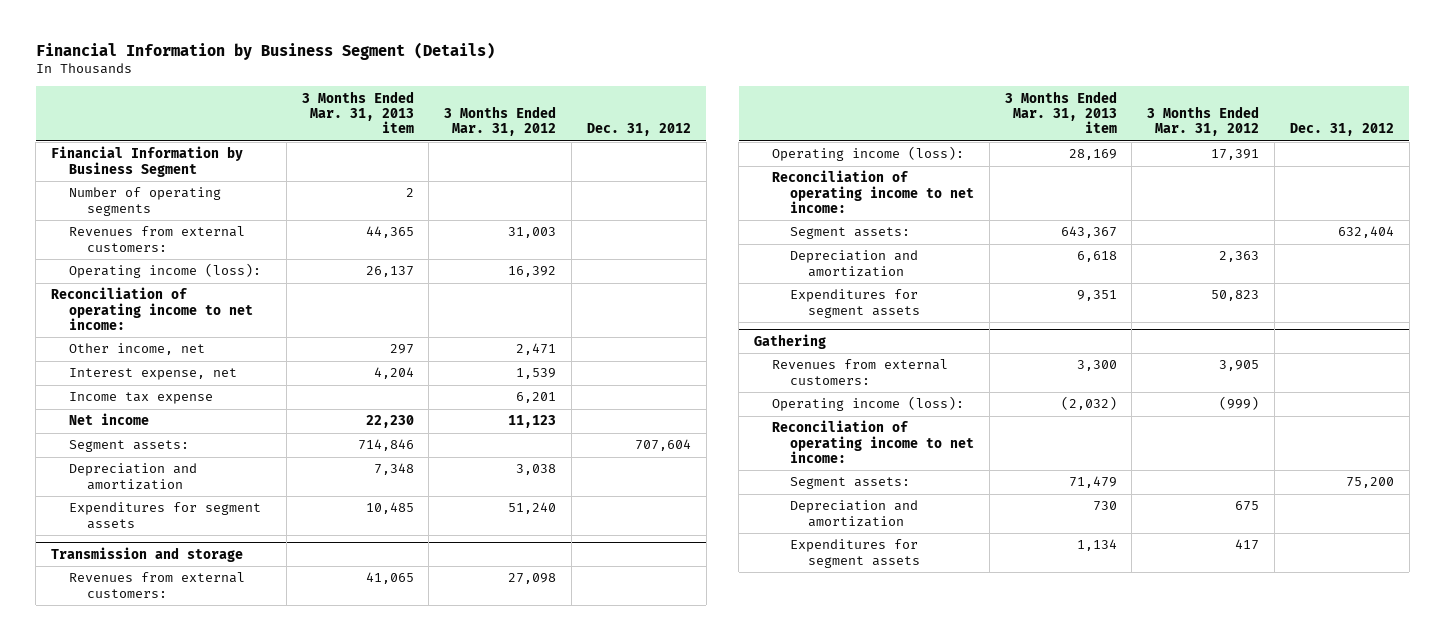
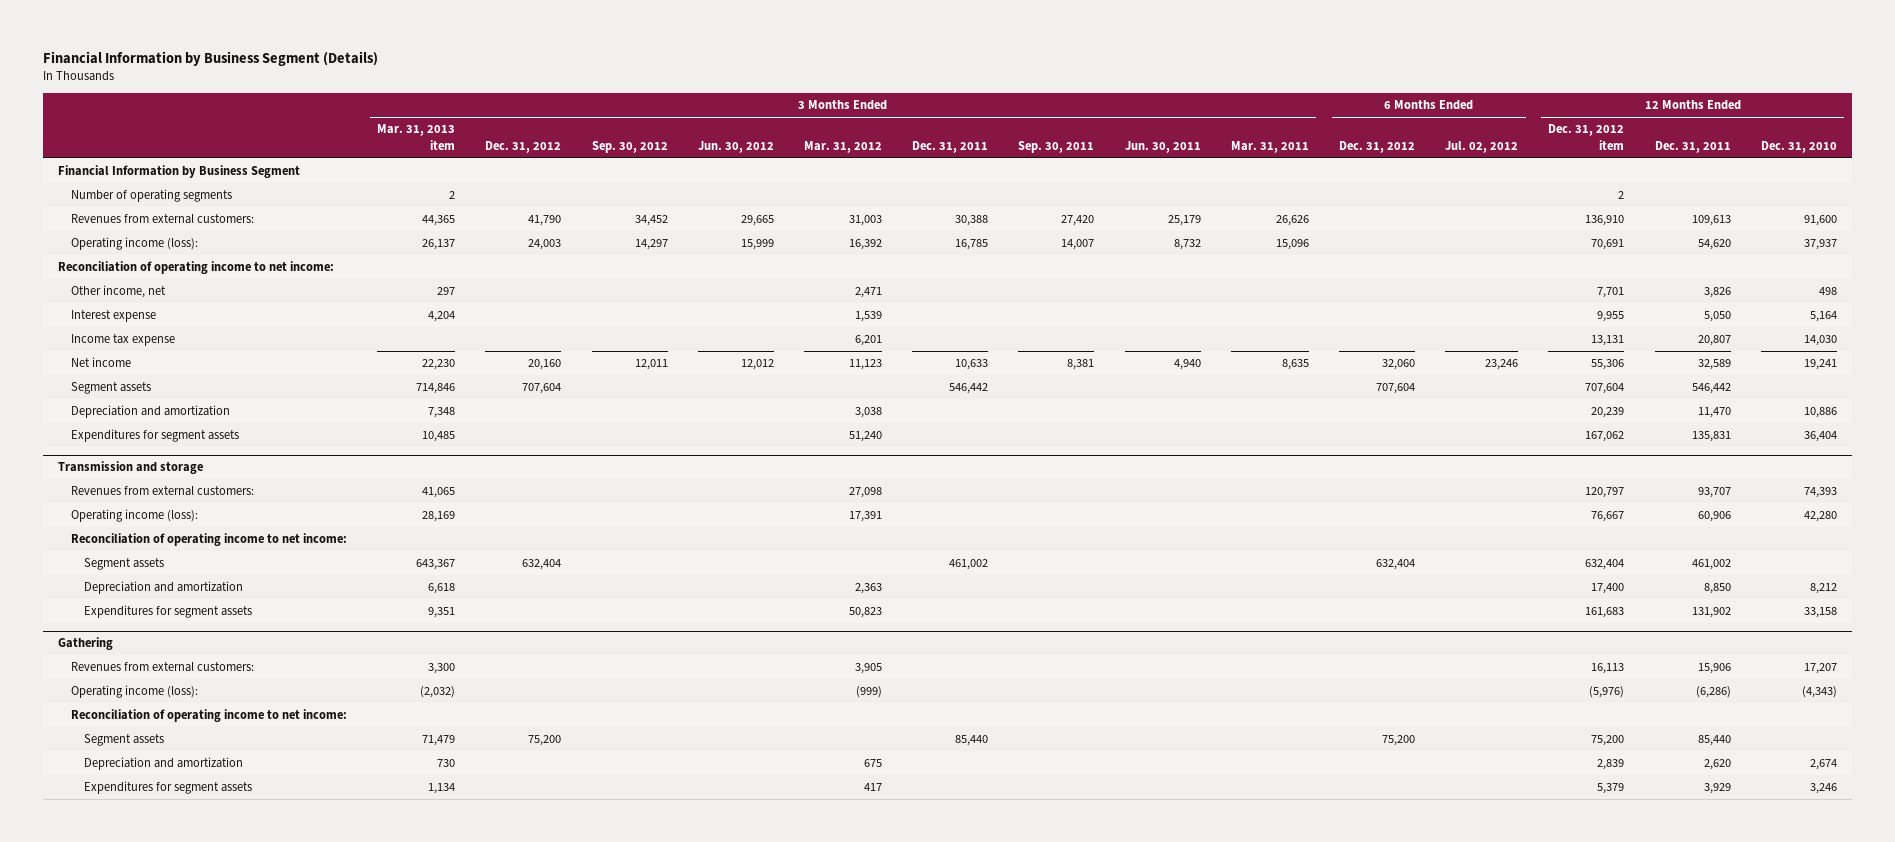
- | 3 Months Ended Mar. 31, 2013 item | 3 Months Ended Mar. 31, 2012 | Dec. 31, 2012
+ | 3 Months Ended Mar. 31, 2013 item | 3 Months Ended Dec. 31, 2012 | 3 Months Ended Sep. 30, 2012 | 3 Months Ended Jun. 30, 2012 | 3 Months Ended Mar. 31, 2012 | 3 Months Ended Dec. 31, 2011 | 3 Months Ended Sep. 30, 2011 | 3 Months Ended Jun. 30, 2011 | 3 Months Ended Mar. 31, 2011 | 6 Months Ended Dec. 31, 2012 | 6 Months Ended Jul. 02, 2012 | 12 Months Ended Dec. 31, 2012 item | 12 Months Ended Dec. 31, 2011 | 12 Months Ended Dec. 31, 2010
- Interest expense, net | 4,204 | 1,539 |
+ Interest expense | 4,204 | | | | 1,539 | | | | | | | 9,955 | 5,050 | 5,164
- Segment assets: | 714,846 | | 707,604
+ Segment assets | 714,846 | 707,604 | | | | 546,442 | | | | 707,604 | | 707,604 | 546,442 |
@ Transmission and storage
- Segment assets: | 643,367 | | 632,404
+ Segment assets | 643,367 | 632,404 | | | | 461,002 | | | | 632,404 | | 632,404 | 461,002 |
@ Gathering
- Segment assets: | 71,479 | | 75,200
+ Segment assets | 71,479 | 75,200 | | | | 85,440 | | | | 75,200 | | 75,200 | 85,440 |

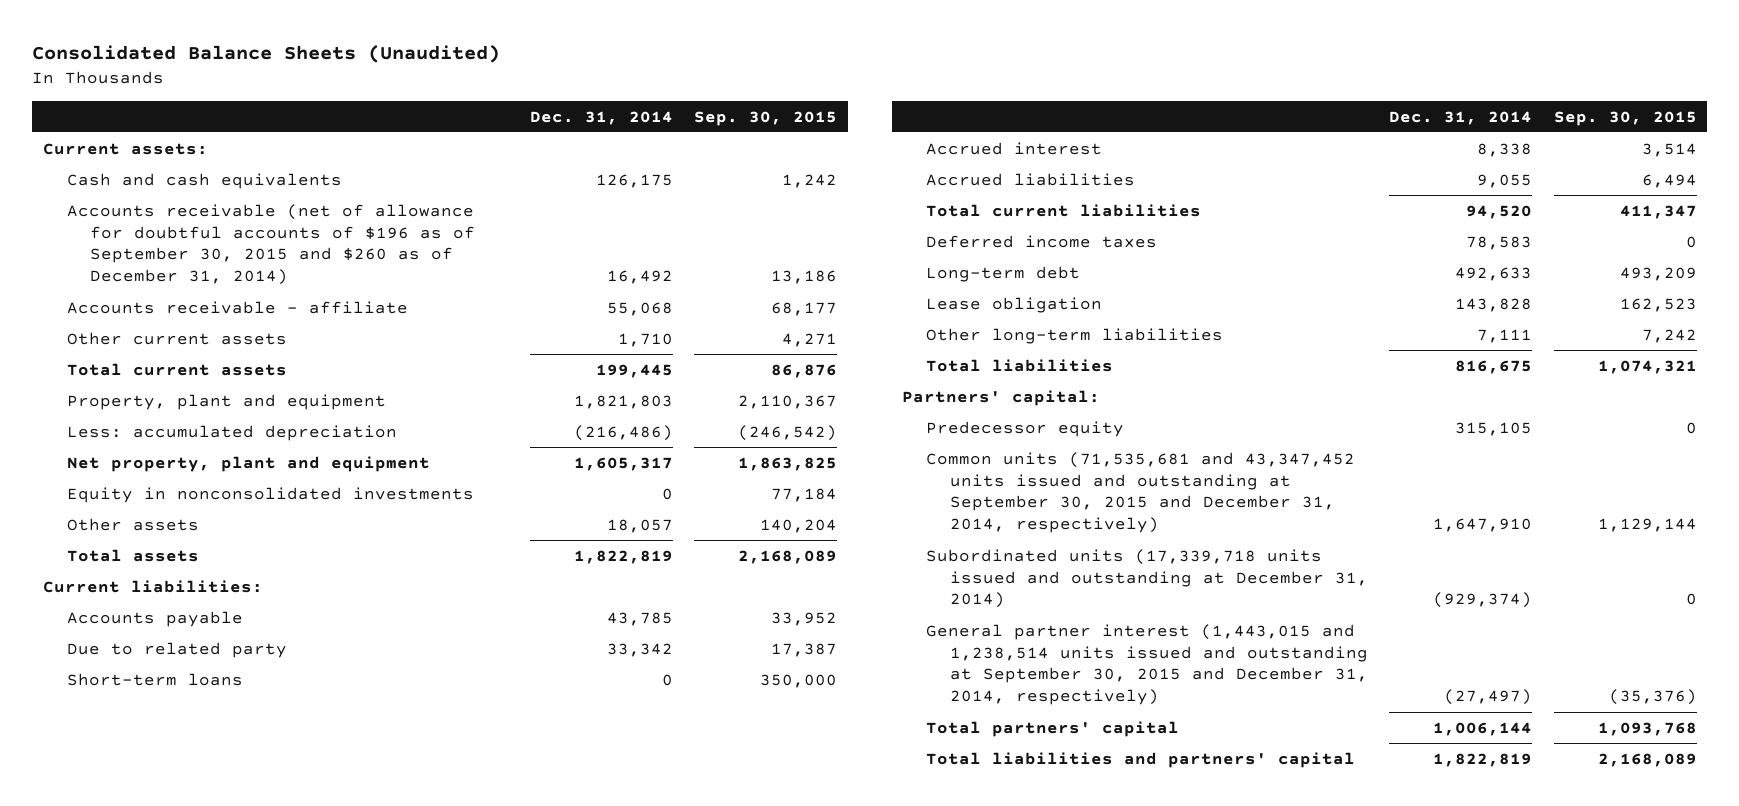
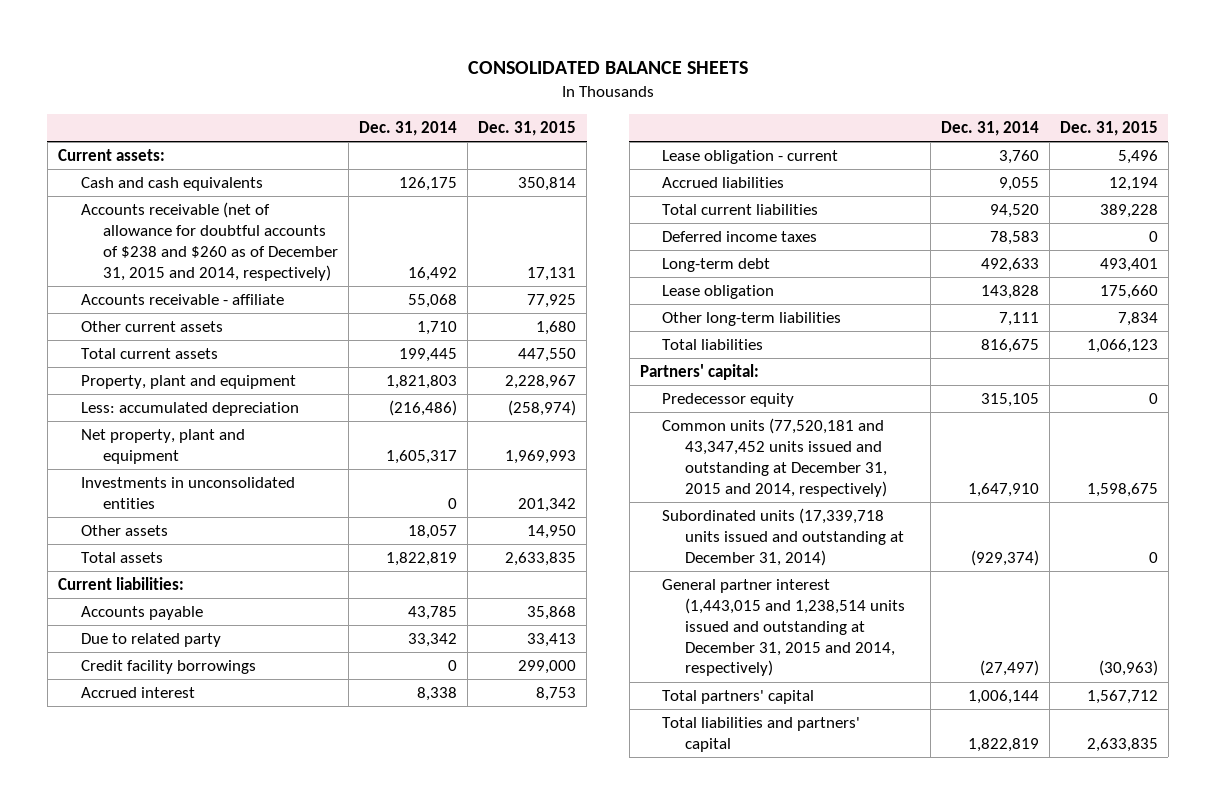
- Consolidated Balance Sheets (Unaudited)
+ CONSOLIDATED BALANCE SHEETS
- | Dec. 31, 2014 | Sep. 30, 2015
+ | Dec. 31, 2014 | Dec. 31, 2015
- Accounts receivable (net of allowance for doubtful accounts of $196 as of September 30, 2015 and $260 as of December 31, 2014) | 16,492 | 13,186
+ Accounts receivable (net of allowance for doubtful accounts of $238 and $260 as of December 31, 2015 and 2014, respectively) | 16,492 | 17,131
- Equity in nonconsolidated investments | 0 | 77,184
+ Investments in unconsolidated entities | 0 | 201,342
- Short-term loans | 0 | 350,000
+ Credit facility borrowings | 0 | 299,000
+ Lease obligation - current | 3,760 | 5,496
- Common units (71,535,681 and 43,347,452 units issued and outstanding at September 30, 2015 and December 31, 2014, respectively) | 1,647,910 | 1,129,144
+ Common units (77,520,181 and 43,347,452 units issued and outstanding at December 31, 2015 and 2014, respectively) | 1,647,910 | 1,598,675
- General partner interest (1,443,015 and 1,238,514 units issued and outstanding at September 30, 2015 and December 31, 2014, respectively) | (27,497) | (35,376)
+ General partner interest (1,443,015 and 1,238,514 units issued and outstanding at December 31, 2015 and 2014, respectively) | (27,497) | (30,963)

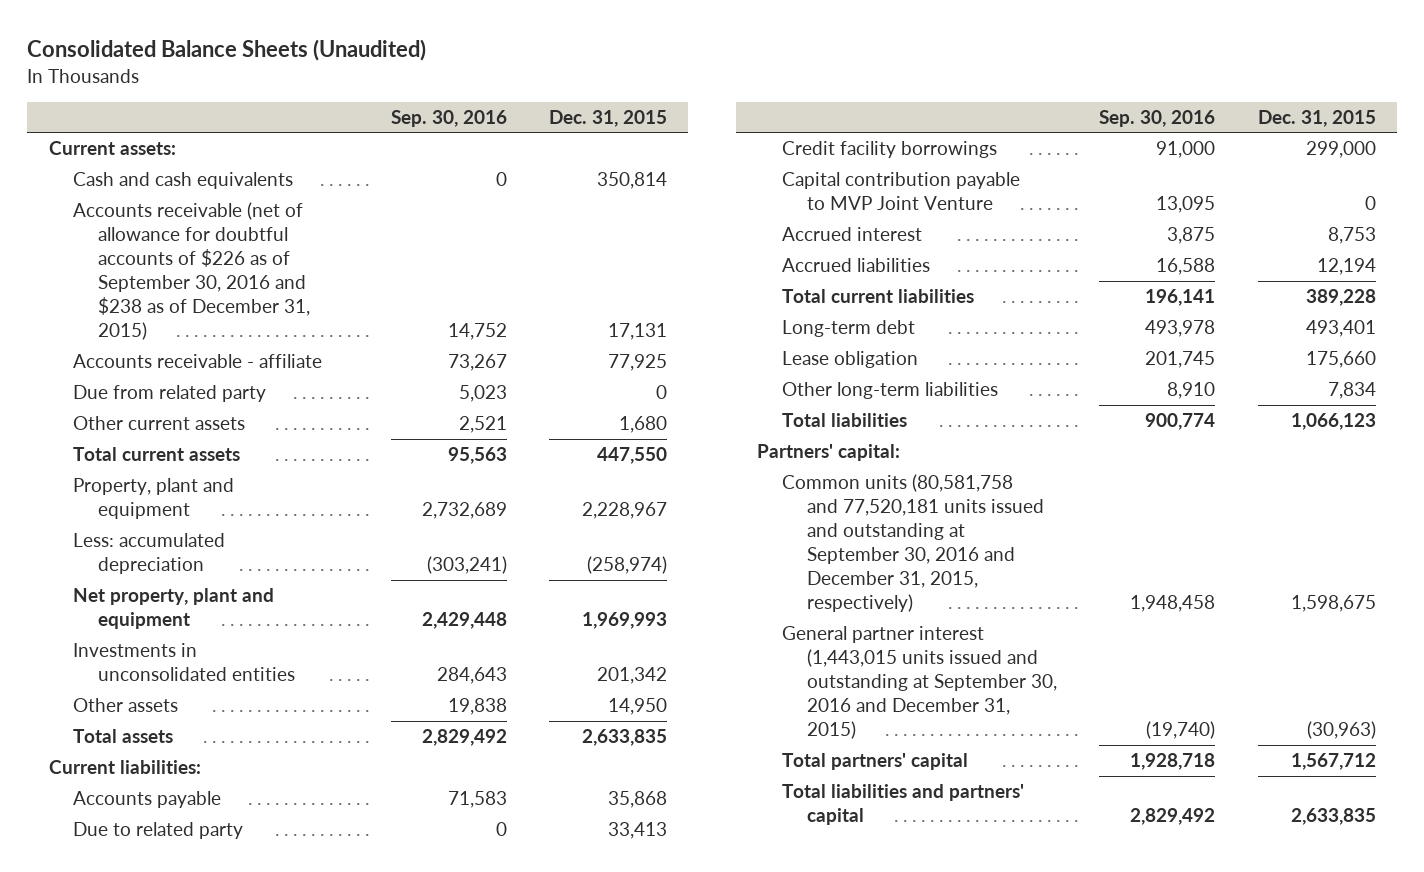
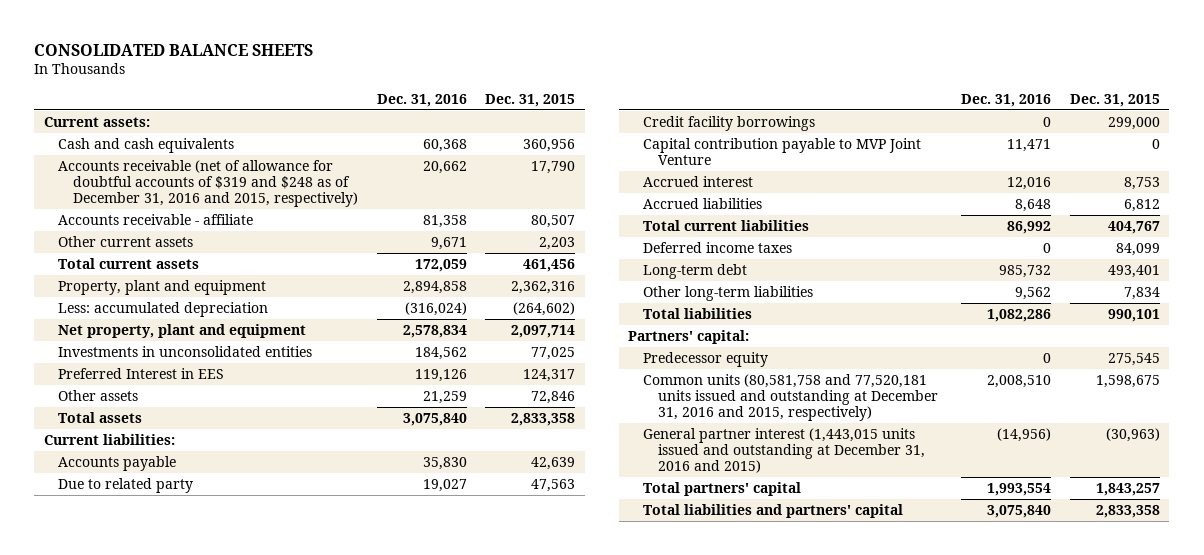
- Consolidated Balance Sheets (Unaudited)
+ CONSOLIDATED BALANCE SHEETS
- | Sep. 30, 2016 | Dec. 31, 2015
+ | Dec. 31, 2016 | Dec. 31, 2015
- Cash and cash equivalents | 0 | 350,814
- Accounts receivable (net of allowance for doubtful accounts of $226 as of September 30, 2016 and $238 as of December 31, 2015) | 14,752 | 17,131
- Accounts receivable - affiliate | 73,267 | 77,925
- Due from related party | 5,023 | 0
- Other current assets | 2,521 | 1,680
- Total current assets | 95,563 | 447,550
- Property, plant and equipment | 2,732,689 | 2,228,967
- Less: accumulated depreciation | (303,241) | (258,974)
- Net property, plant and equipment | 2,429,448 | 1,969,993
- Investments in unconsolidated entities | 284,643 | 201,342
- Other assets | 19,838 | 14,950
- Total assets | 2,829,492 | 2,633,835
+ Cash and cash equivalents | 60,368 | 360,956
+ Accounts receivable (net of allowance for doubtful accounts of $319 and $248 as of December 31, 2016 and 2015, respectively) | 20,662 | 17,790
+ Accounts receivable - affiliate | 81,358 | 80,507
+ Other current assets | 9,671 | 2,203
+ Total current assets | 172,059 | 461,456
+ Property, plant and equipment | 2,894,858 | 2,362,316
+ Less: accumulated depreciation | (316,024) | (264,602)
+ Net property, plant and equipment | 2,578,834 | 2,097,714
+ Investments in unconsolidated entities | 184,562 | 77,025
+ Preferred Interest in EES | 119,126 | 124,317
+ Other assets | 21,259 | 72,846
+ Total assets | 3,075,840 | 2,833,358
- Accounts payable | 71,583 | 35,868
- Due to related party | 0 | 33,413
+ Accounts payable | 35,830 | 42,639
+ Due to related party | 19,027 | 47,563
- Accrued liabilities | 16,588 | 12,194
- Total current liabilities | 196,141 | 389,228
+ Accrued liabilities | 8,648 | 6,812
+ Total current liabilities | 86,992 | 404,767
+ Deferred income taxes | 0 | 84,099
- Lease obligation | 201,745 | 175,660
- Total liabilities | 900,774 | 1,066,123
+ Total liabilities | 1,082,286 | 990,101
- Common units (80,581,758 and 77,520,181 units issued and outstanding at September 30, 2016 and December 31, 2015, respectively) | 1,948,458 | 1,598,675
- General partner interest (1,443,015 units issued and outstanding at September 30, 2016 and December 31, 2015) | (19,740) | (30,963)
- Total partners' capital | 1,928,718 | 1,567,712
- Total liabilities and partners' capital | 2,829,492 | 2,633,835
+ Predecessor equity | 0 | 275,545
+ Common units (80,581,758 and 77,520,181 units issued and outstanding at December 31, 2016 and 2015, respectively) | 2,008,510 | 1,598,675
+ General partner interest (1,443,015 units issued and outstanding at December 31, 2016 and 2015) | (14,956) | (30,963)
+ Total partners' capital | 1,993,554 | 1,843,257
+ Total liabilities and partners' capital | 3,075,840 | 2,833,358

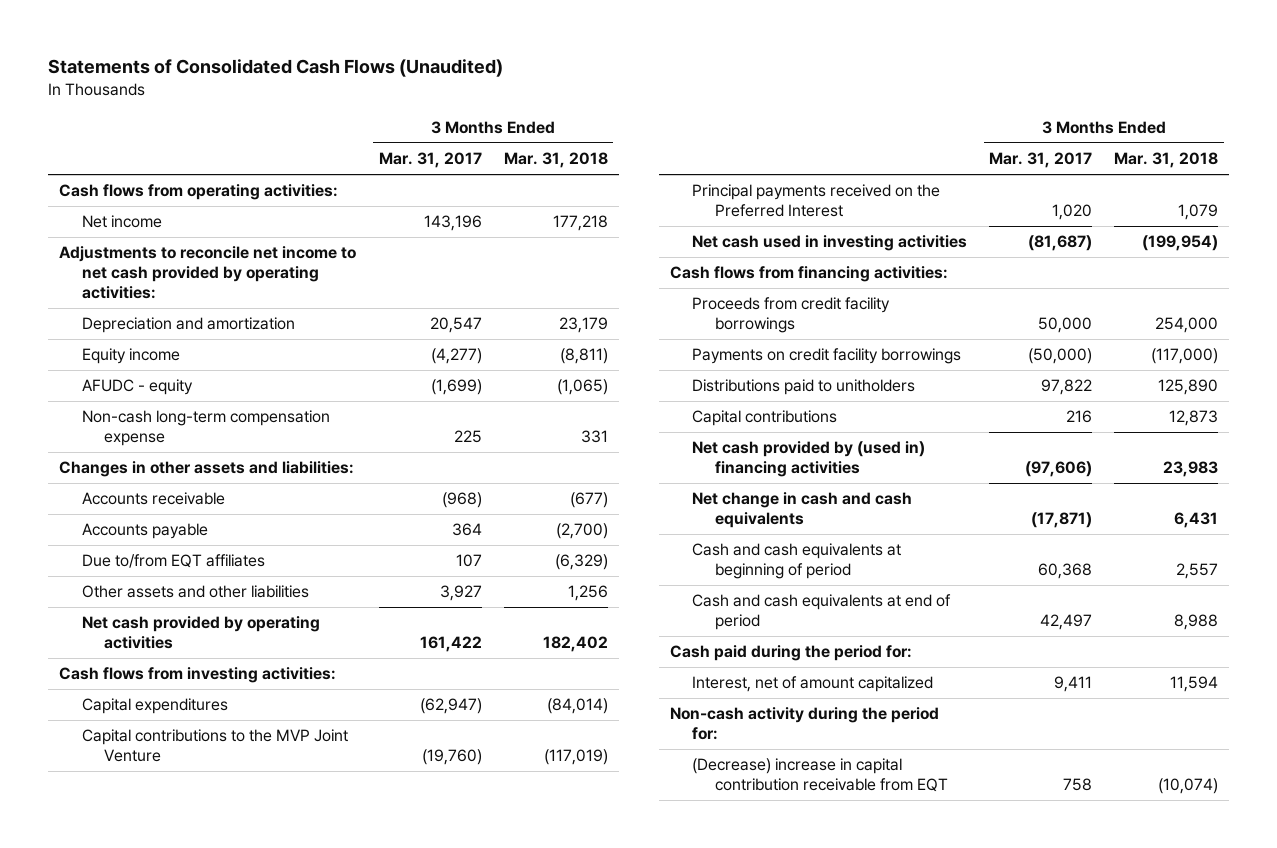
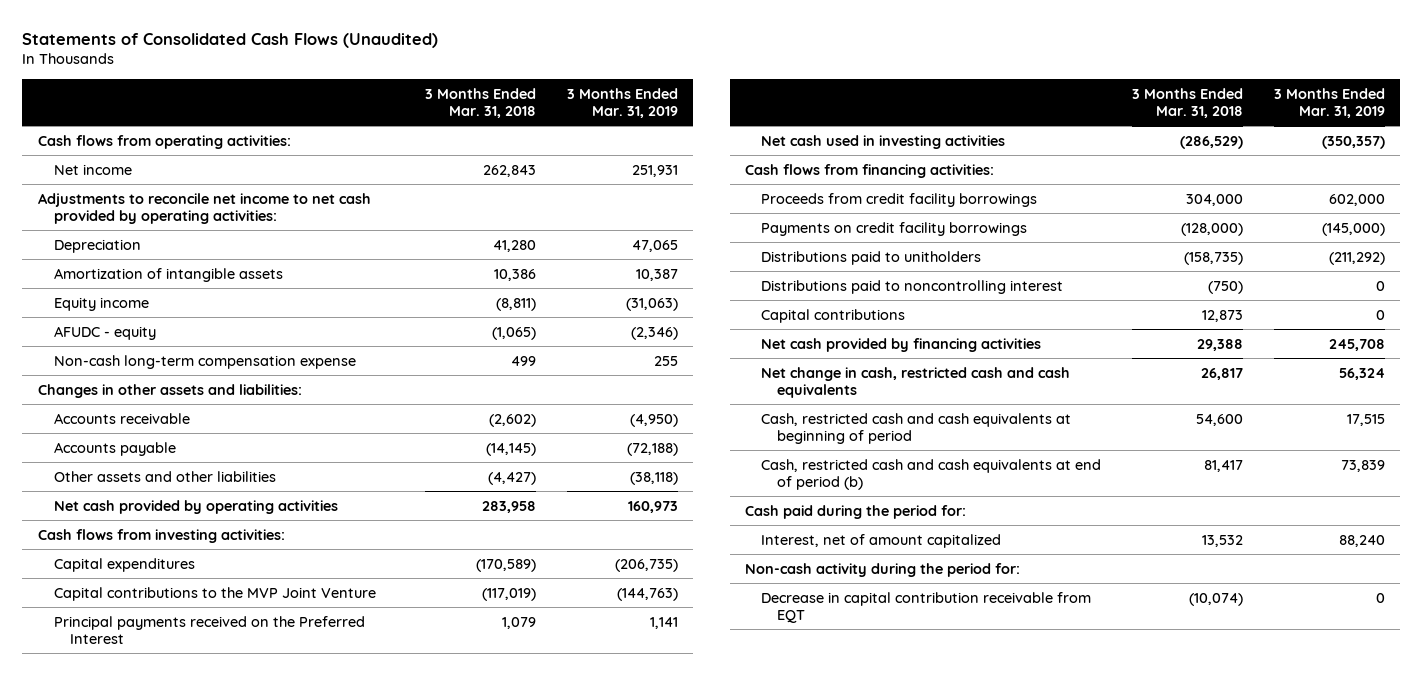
- | 3 Months Ended Mar. 31, 2017 | 3 Months Ended Mar. 31, 2018
+ | 3 Months Ended Mar. 31, 2018 | 3 Months Ended Mar. 31, 2019
- Net income | 143,196 | 177,218
+ Net income | 262,843 | 251,931
- Depreciation and amortization | 20,547 | 23,179
+ Depreciation | 41,280 | 47,065
+ Amortization of intangible assets | 10,386 | 10,387
- Non-cash long-term compensation expense | 225 | 331
+ Non-cash long-term compensation expense | 499 | 255
- Accounts receivable | (968) | (677)
- Accounts payable | 364 | (2,700)
- Due to/from EQT affiliates | 107 | (6,329)
- Other assets and other liabilities | 3,927 | 1,256
- Net cash provided by operating activities | 161,422 | 182,402
+ Accounts receivable | (2,602) | (4,950)
+ Accounts payable | (14,145) | (72,188)
+ Other assets and other liabilities | (4,427) | (38,118)
+ Net cash provided by operating activities | 283,958 | 160,973
- Capital expenditures | (62,947) | (84,014)
+ Capital expenditures | (170,589) | (206,735)
- Net cash used in investing activities | (81,687) | (199,954)
+ Net cash used in investing activities | (286,529) | (350,357)
- Proceeds from credit facility borrowings | 50,000 | 254,000
- Payments on credit facility borrowings | (50,000) | (117,000)
- Distributions paid to unitholders | 97,822 | 125,890
+ Proceeds from credit facility borrowings | 304,000 | 602,000
+ Payments on credit facility borrowings | (128,000) | (145,000)
+ Distributions paid to unitholders | (158,735) | (211,292)
+ Distributions paid to noncontrolling interest | (750) | 0
- Net cash provided by (used in) financing activities | (97,606) | 23,983
- Net change in cash and cash equivalents | (17,871) | 6,431
- Cash and cash equivalents at beginning of period | 60,368 | 2,557
- Cash and cash equivalents at end of period | 42,497 | 8,988
+ Net cash provided by financing activities | 29,388 | 245,708
+ Net change in cash, restricted cash and cash equivalents | 26,817 | 56,324
+ Cash, restricted cash and cash equivalents at beginning of period | 54,600 | 17,515
+ Cash, restricted cash and cash equivalents at end of period (b) | 81,417 | 73,839
- Interest, net of amount capitalized | 9,411 | 11,594
+ Interest, net of amount capitalized | 13,532 | 88,240
- (Decrease) increase in capital contribution receivable from EQT | 758 | (10,074)
+ Decrease in capital contribution receivable from EQT | (10,074) | 0

